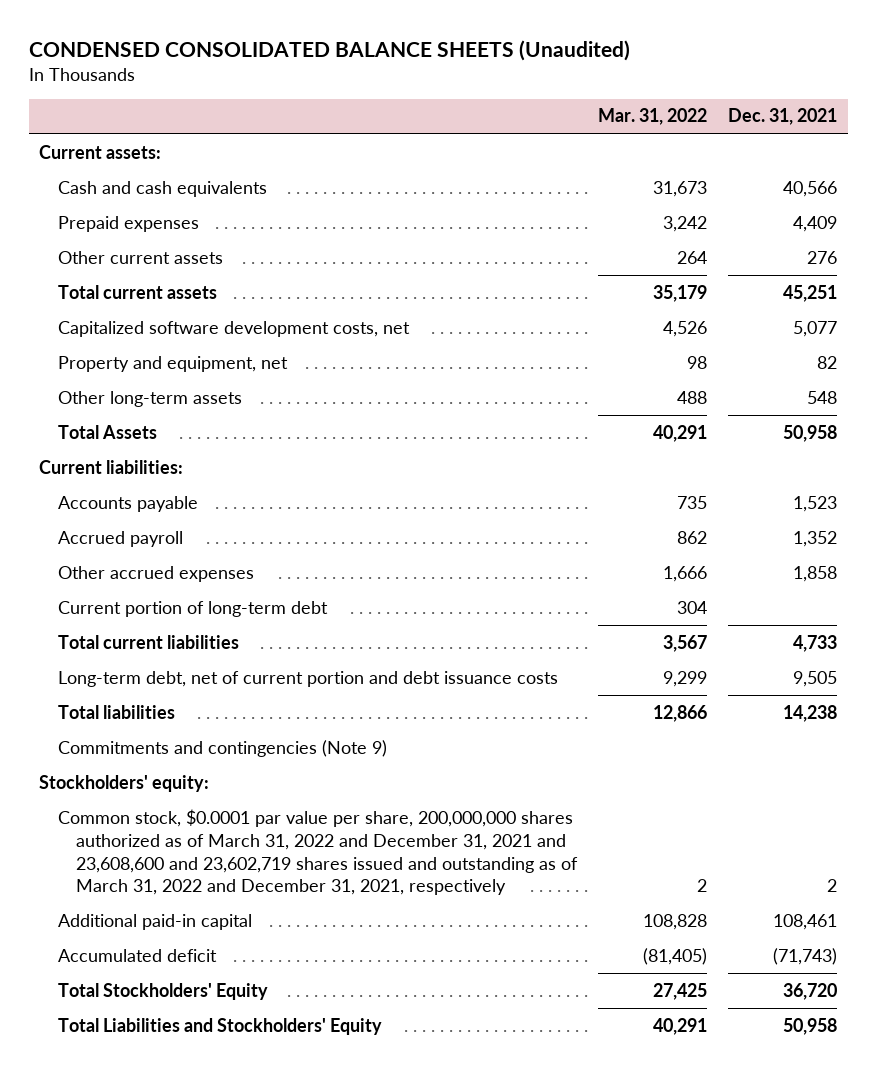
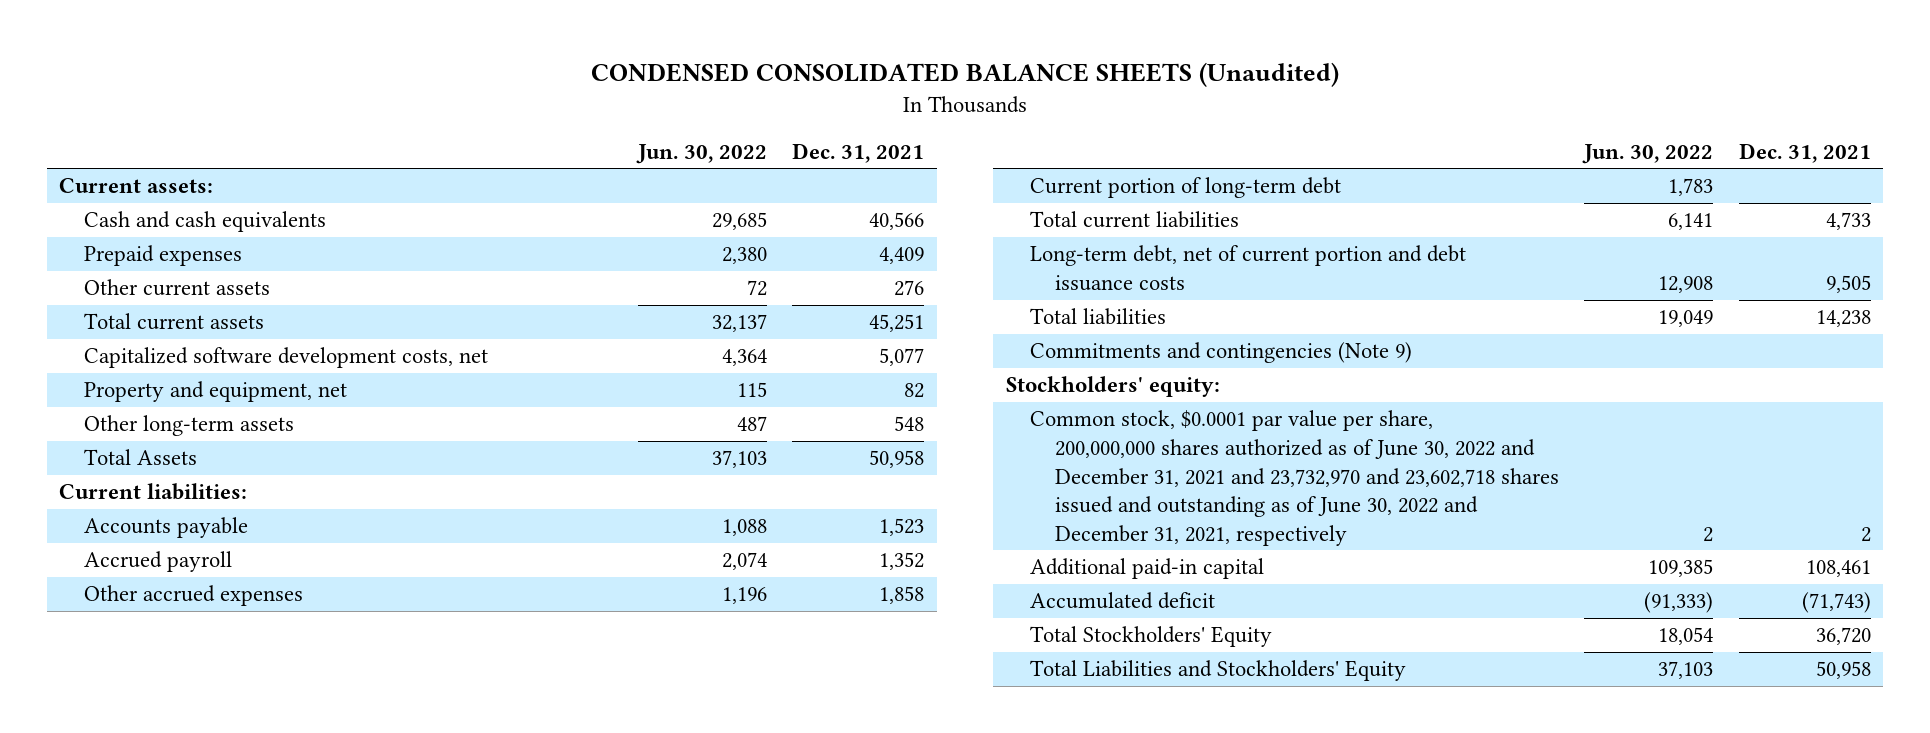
- | Mar. 31, 2022 | Dec. 31, 2021
+ | Jun. 30, 2022 | Dec. 31, 2021
- Common stock, $0.0001 par value per share, 200,000,000 shares authorized as of March 31, 2022 and December 31, 2021 and 23,608,600 and 23,602,719 shares issued and outstanding as of March 31, 2022 and December 31, 2021, respectively | 2 | 2
+ Common stock, $0.0001 par value per share, 200,000,000 shares authorized as of June 30, 2022 and December 31, 2021 and 23,732,970 and 23,602,718 shares issued and outstanding as of June 30, 2022 and December 31, 2021, respectively | 2 | 2

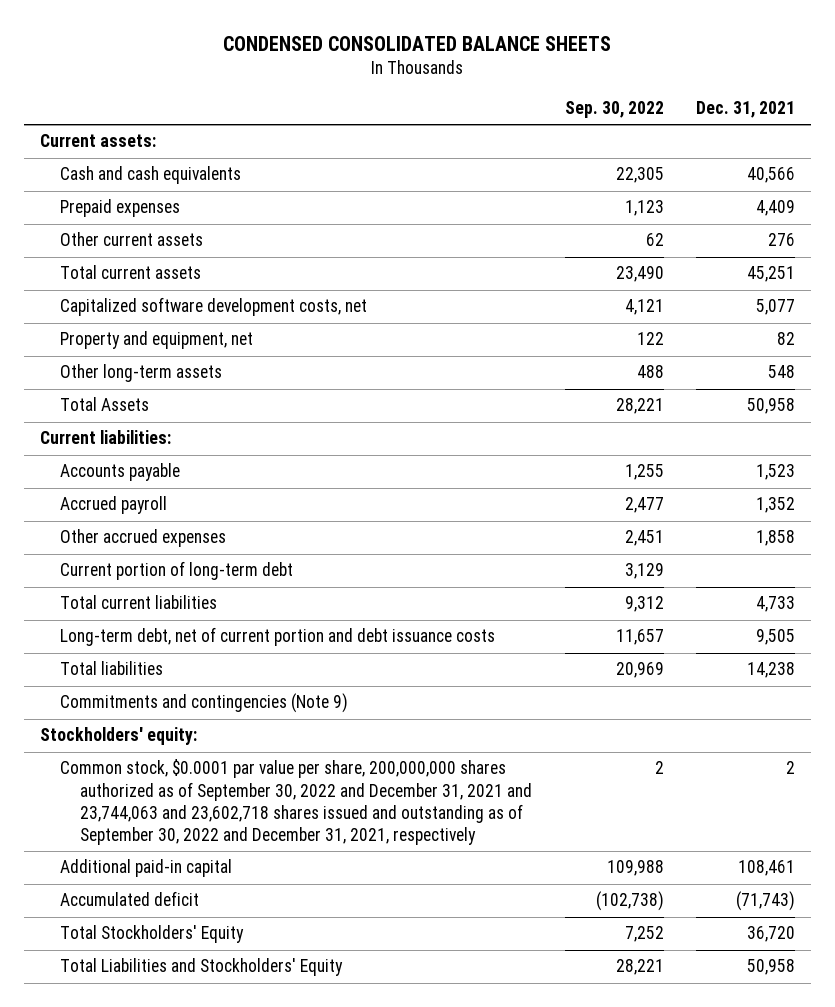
- CONDENSED CONSOLIDATED BALANCE SHEETS (Unaudited)
+ CONDENSED CONSOLIDATED BALANCE SHEETS
- | Jun. 30, 2022 | Dec. 31, 2021
+ | Sep. 30, 2022 | Dec. 31, 2021
- Common stock, $0.0001 par value per share, 200,000,000 shares authorized as of June 30, 2022 and December 31, 2021 and 23,732,970 and 23,602,718 shares issued and outstanding as of June 30, 2022 and December 31, 2021, respectively | 2 | 2
+ Common stock, $0.0001 par value per share, 200,000,000 shares authorized as of September 30, 2022 and December 31, 2021 and 23,744,063 and 23,602,718 shares issued and outstanding as of September 30, 2022 and December 31, 2021, respectively | 2 | 2

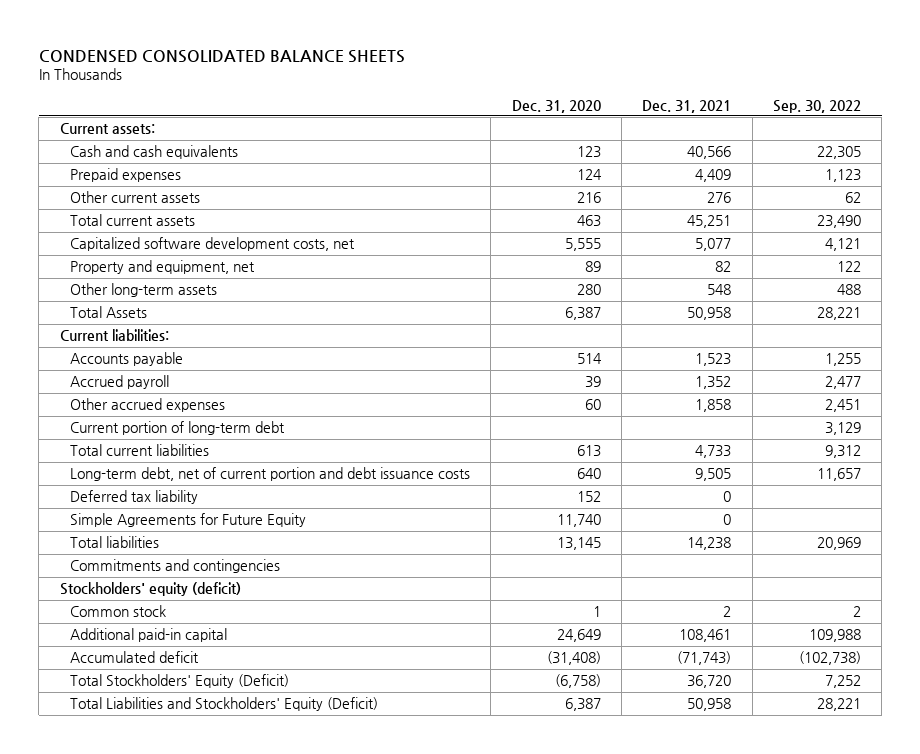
- | Sep. 30, 2022 | Dec. 31, 2021
+ | Dec. 31, 2020 | Dec. 31, 2021 | Sep. 30, 2022
+ Deferred tax liability | 152 | 0 |
+ Simple Agreements for Future Equity | 11,740 | 0 |
- Commitments and contingencies (Note 9)
- Stockholders' equity:
- Common stock, $0.0001 par value per share, 200,000,000 shares authorized as of September 30, 2022 and December 31, 2021 and 23,744,063 and 23,602,718 shares issued and outstanding as of September 30, 2022 and December 31, 2021, respectively | 2 | 2
+ Commitments and contingencies
+ Stockholders' equity (deficit)
+ Common stock | 1 | 2 | 2
- Total Stockholders' Equity | 7,252 | 36,720
- Total Liabilities and Stockholders' Equity | 28,221 | 50,958
+ Total Stockholders' Equity (Deficit) | (6,758) | 36,720 | 7,252
+ Total Liabilities and Stockholders' Equity (Deficit) | 6,387 | 50,958 | 28,221

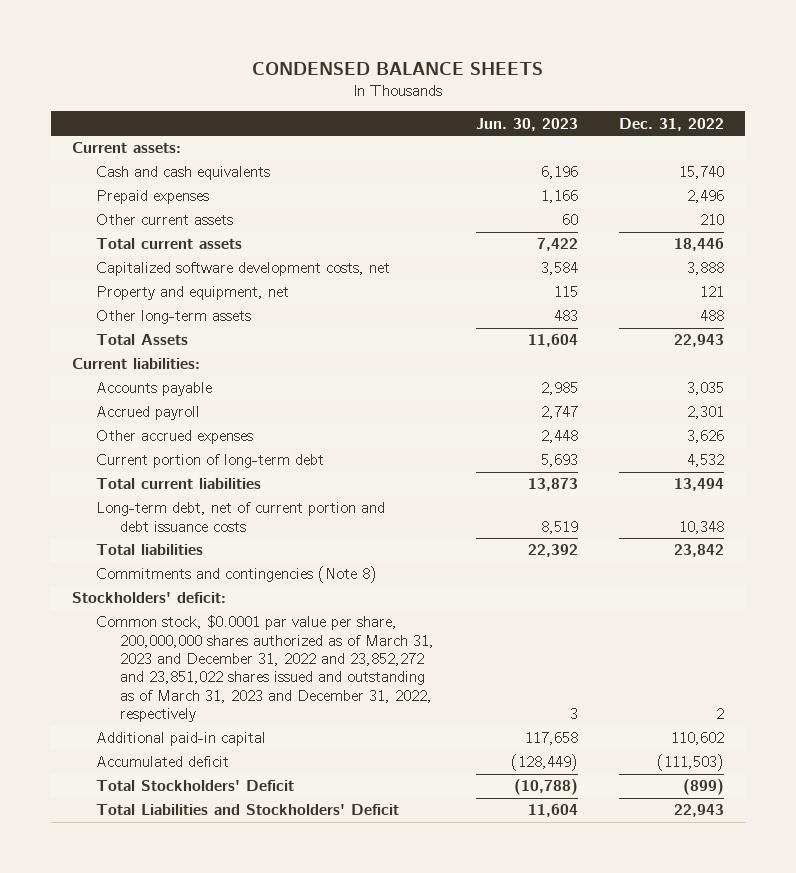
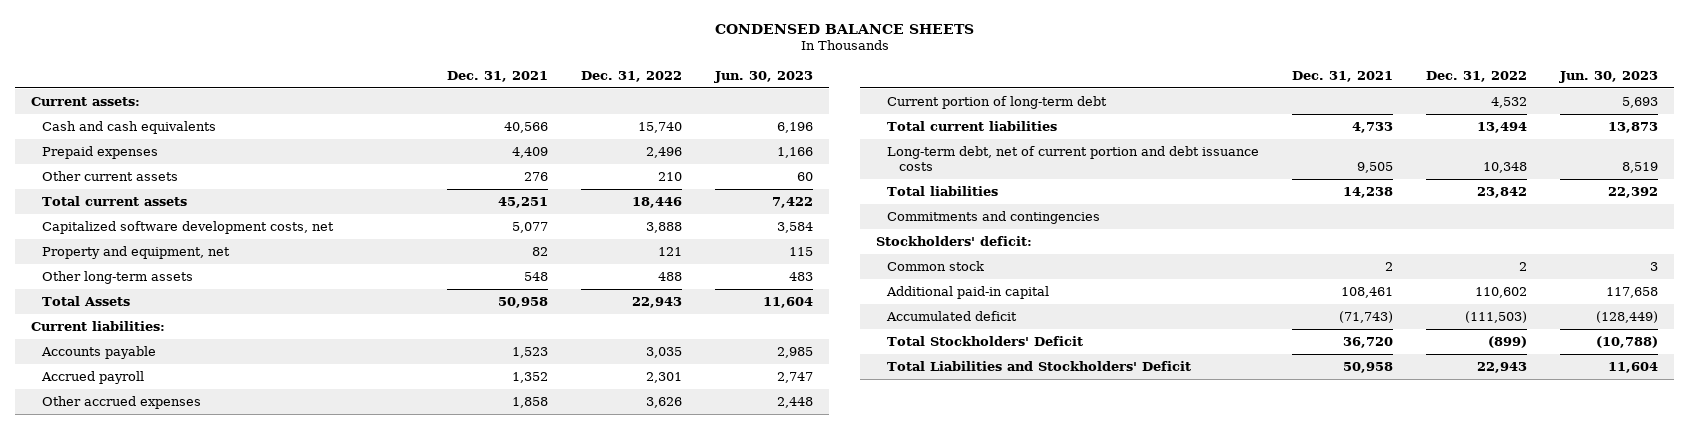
- | Jun. 30, 2023 | Dec. 31, 2022
+ | Dec. 31, 2021 | Dec. 31, 2022 | Jun. 30, 2023
- Commitments and contingencies (Note 8)
+ Commitments and contingencies
- Common stock, $0.0001 par value per share, 200,000,000 shares authorized as of March 31, 2023 and December 31, 2022 and 23,852,272 and 23,851,022 shares issued and outstanding as of March 31, 2023 and December 31, 2022, respectively | 3 | 2
+ Common stock | 2 | 2 | 3

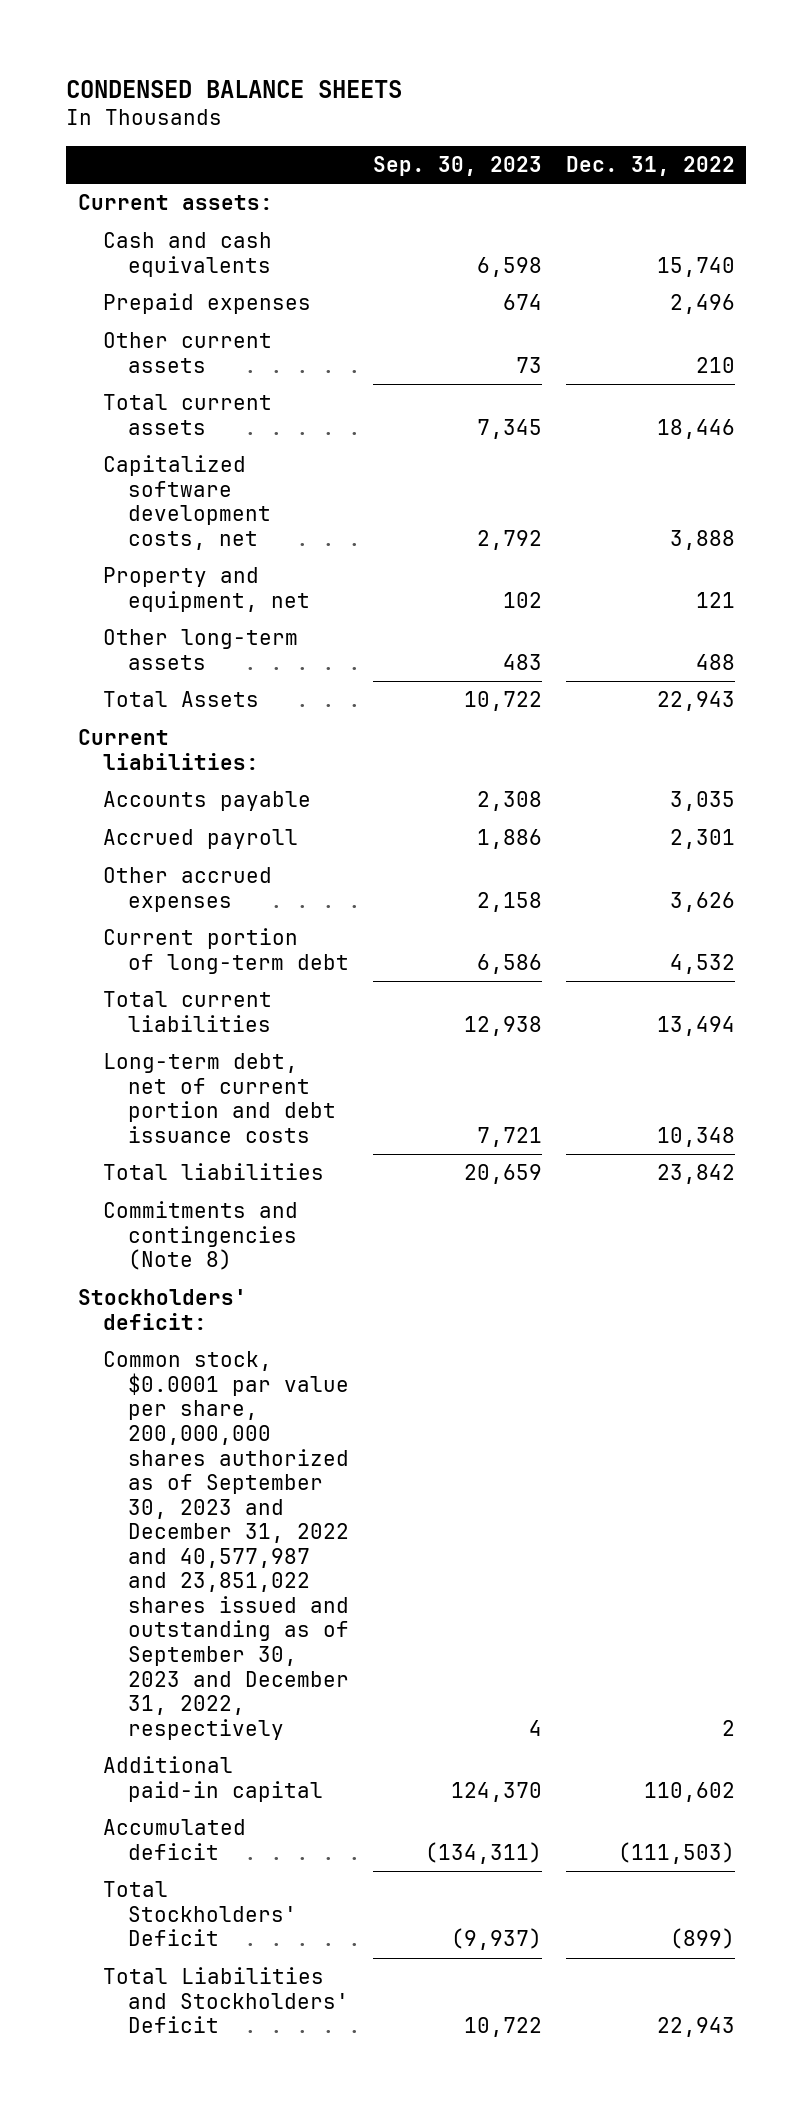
- | Dec. 31, 2021 | Dec. 31, 2022 | Jun. 30, 2023
+ | Sep. 30, 2023 | Dec. 31, 2022
- Commitments and contingencies
+ Commitments and contingencies (Note 8)
- Common stock | 2 | 2 | 3
+ Common stock, $0.0001 par value per share, 200,000,000 shares authorized as of September 30, 2023 and December 31, 2022 and 40,577,987 and 23,851,022 shares issued and outstanding as of September 30, 2023 and December 31, 2022, respectively | 4 | 2

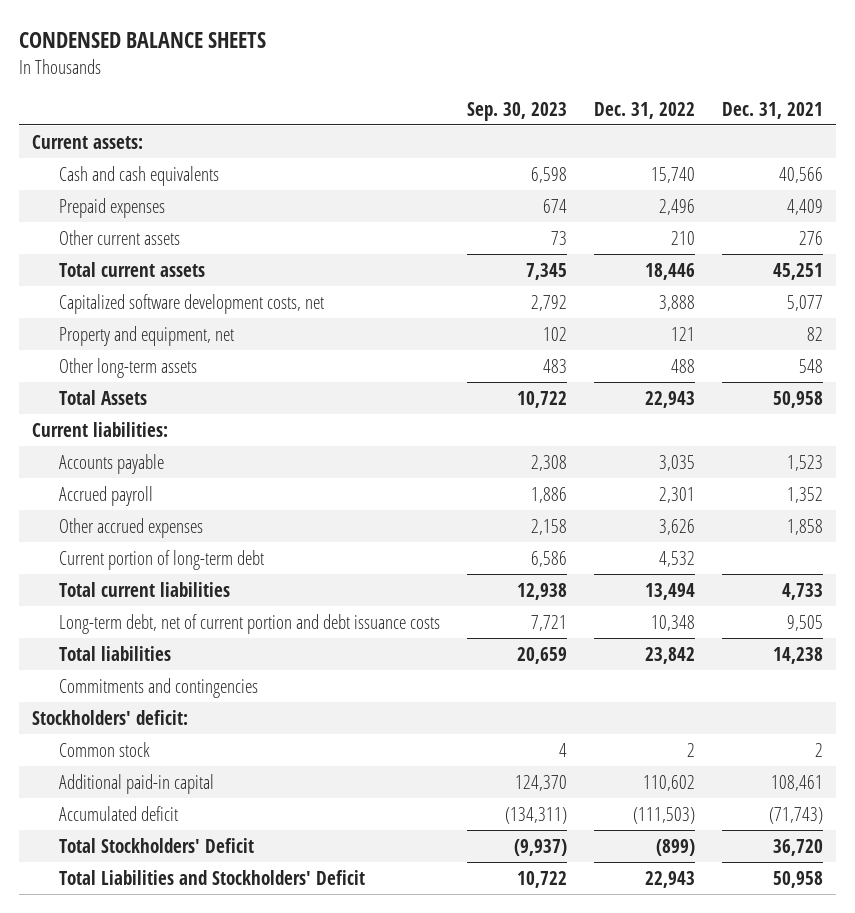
- | Sep. 30, 2023 | Dec. 31, 2022
+ | Sep. 30, 2023 | Dec. 31, 2022 | Dec. 31, 2021
- Commitments and contingencies (Note 8)
+ Commitments and contingencies
- Common stock, $0.0001 par value per share, 200,000,000 shares authorized as of September 30, 2023 and December 31, 2022 and 40,577,987 and 23,851,022 shares issued and outstanding as of September 30, 2023 and December 31, 2022, respectively | 4 | 2
+ Common stock | 4 | 2 | 2

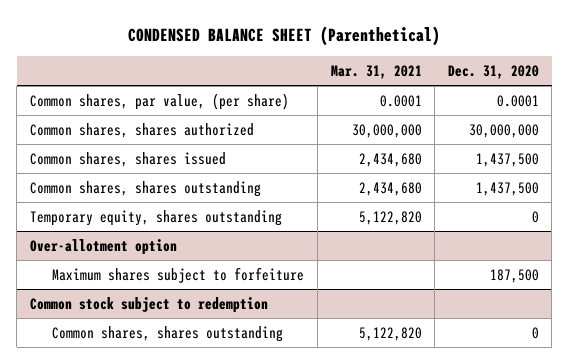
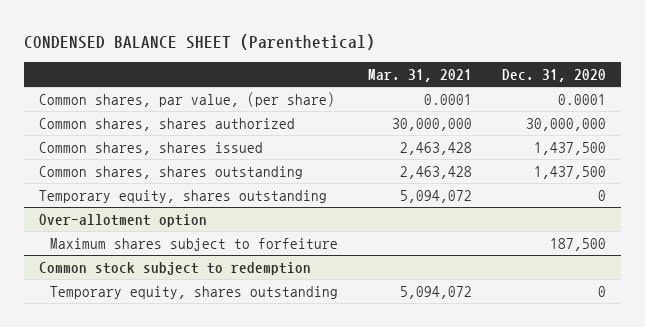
- Common shares, shares issued | 2,434,680 | 1,437,500
- Common shares, shares outstanding | 2,434,680 | 1,437,500
- Temporary equity, shares outstanding | 5,122,820 | 0
+ Common shares, shares issued | 2,463,428 | 1,437,500
+ Common shares, shares outstanding | 2,463,428 | 1,437,500
+ Temporary equity, shares outstanding | 5,094,072 | 0
@ Common stock subject to redemption
- Common shares, shares outstanding | 5,122,820 | 0
+ Temporary equity, shares outstanding | 5,094,072 | 0

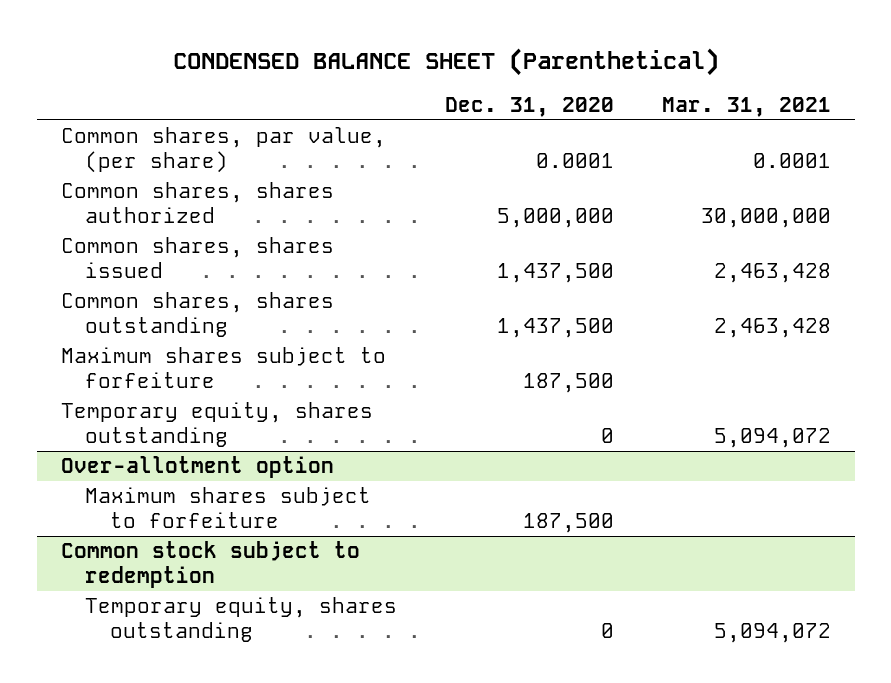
- | Mar. 31, 2021 | Dec. 31, 2020
+ | Dec. 31, 2020 | Mar. 31, 2021
- Common shares, shares authorized | 30,000,000 | 30,000,000
+ Common shares, shares authorized | 5,000,000 | 30,000,000
+ Maximum shares subject to forfeiture | 187,500 |

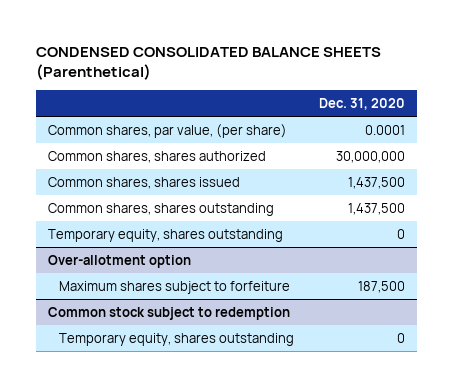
- CONDENSED BALANCE SHEET (Parenthetical)
+ CONDENSED CONSOLIDATED BALANCE SHEETS (Parenthetical)
- | Dec. 31, 2020 | Mar. 31, 2021
+ | Dec. 31, 2020
- Common shares, shares authorized | 5,000,000 | 30,000,000
+ Common shares, shares authorized | 30,000,000
- Maximum shares subject to forfeiture | 187,500 |

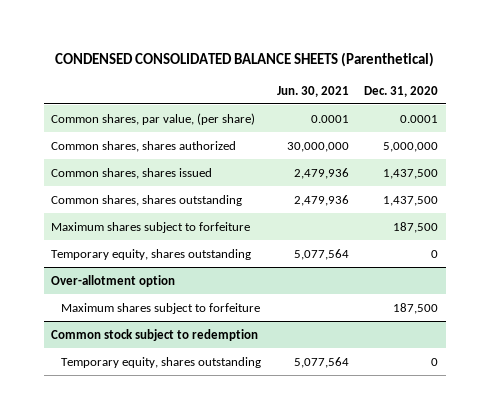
- | Dec. 31, 2020
+ | Jun. 30, 2021 | Dec. 31, 2020
- Common shares, shares authorized | 30,000,000
+ Common shares, shares authorized | 30,000,000 | 5,000,000
+ Maximum shares subject to forfeiture | | 187,500

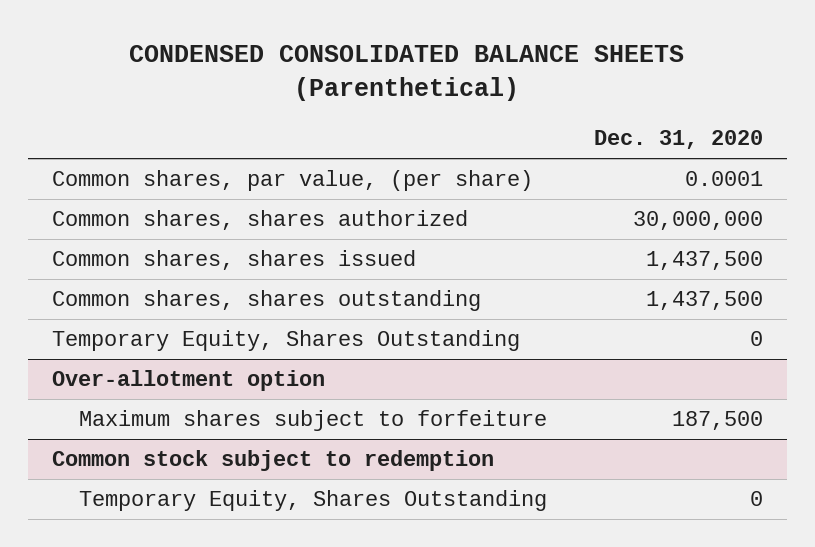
- | Jun. 30, 2021 | Dec. 31, 2020
+ | Dec. 31, 2020
- Common shares, shares authorized | 30,000,000 | 5,000,000
+ Common shares, shares authorized | 30,000,000
- Maximum shares subject to forfeiture | | 187,500
- Temporary equity, shares outstanding | 5,077,564 | 0
+ Temporary Equity, Shares Outstanding | 0
@ Common stock subject to redemption
- Temporary equity, shares outstanding | 5,077,564 | 0
+ Temporary Equity, Shares Outstanding | 0

